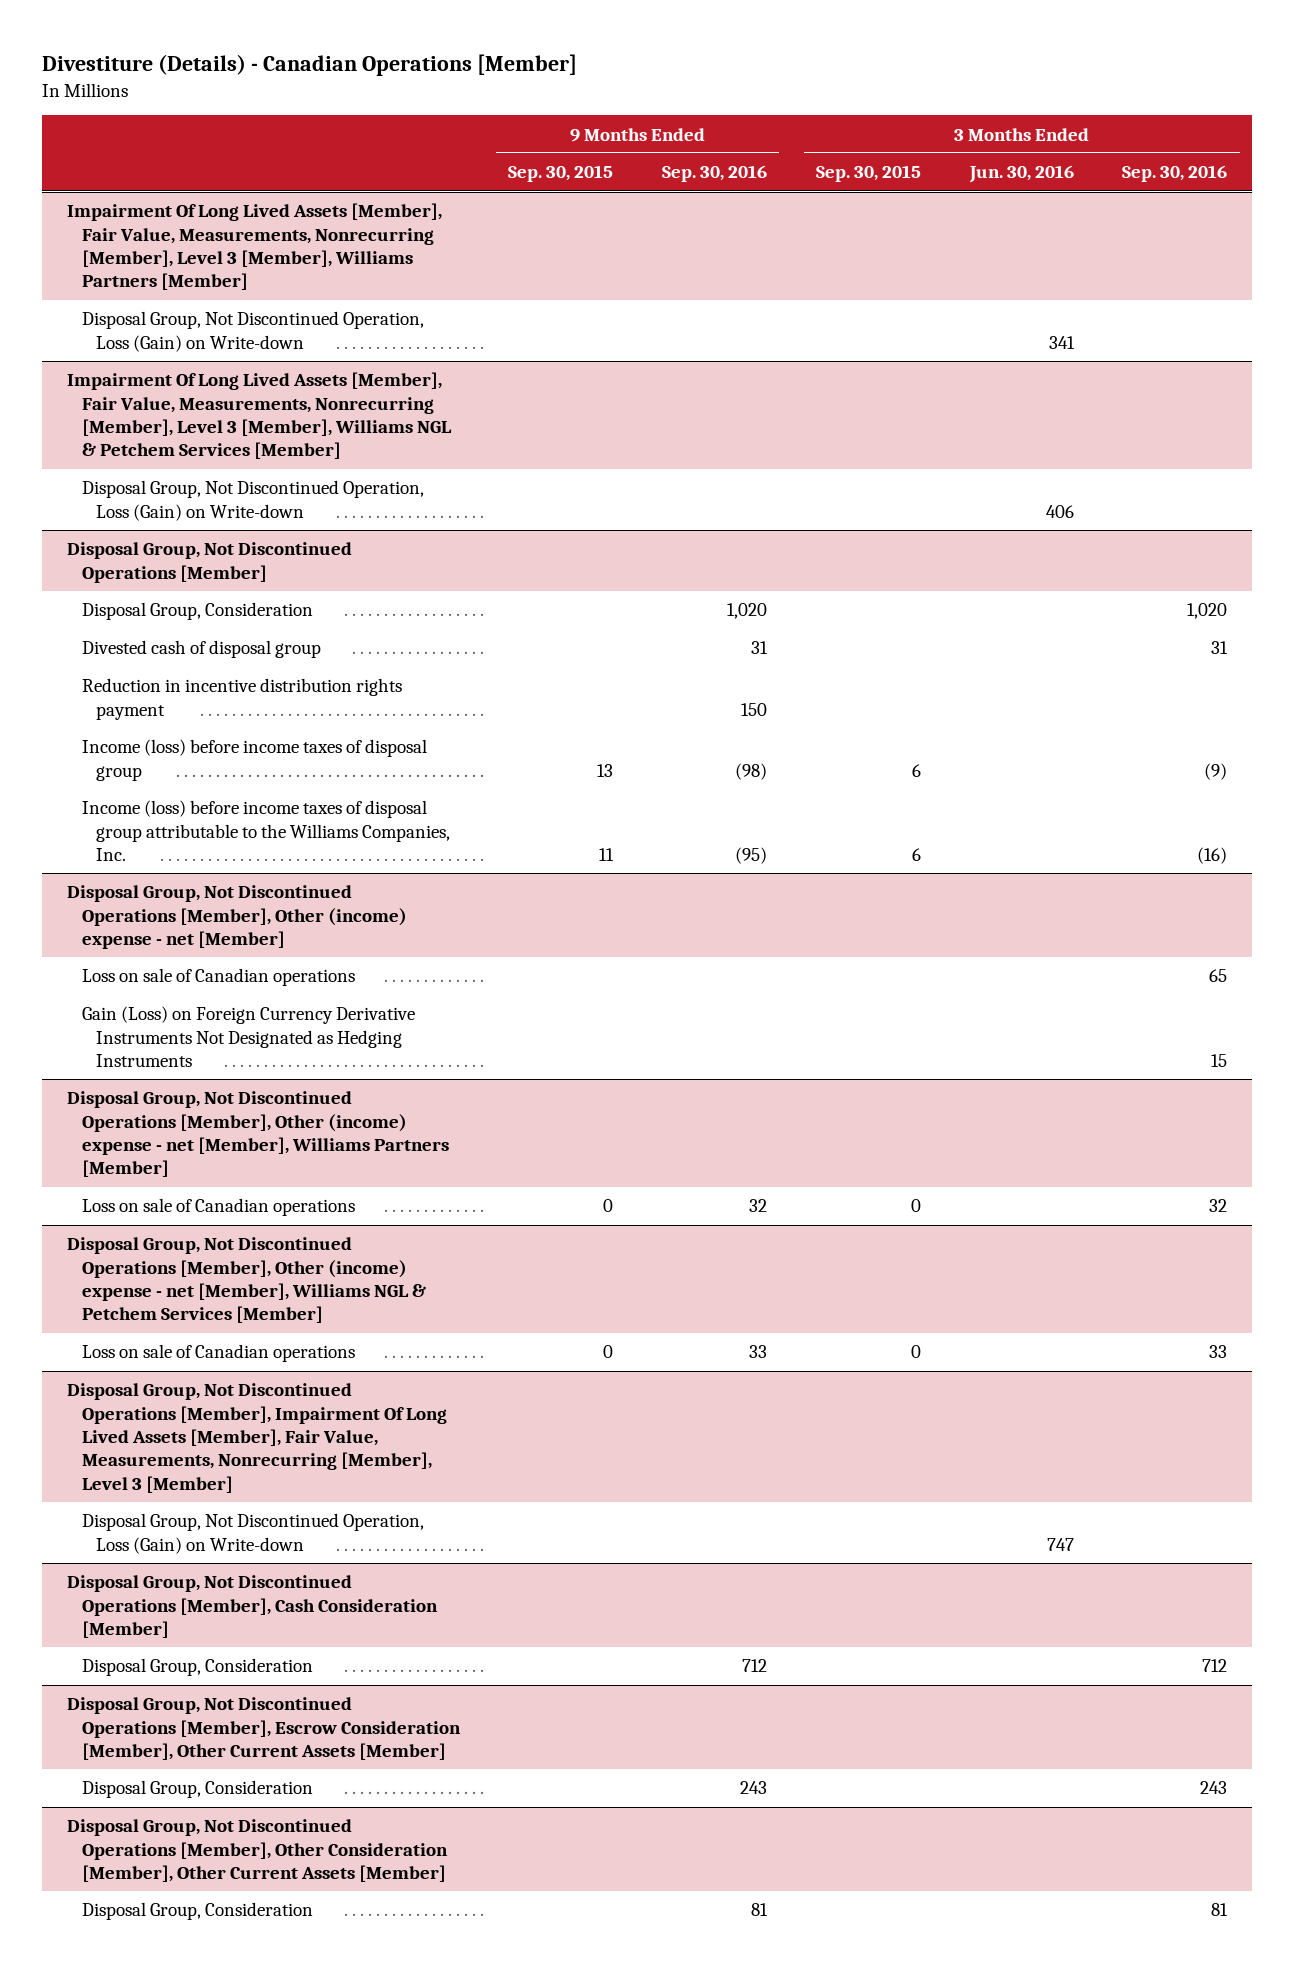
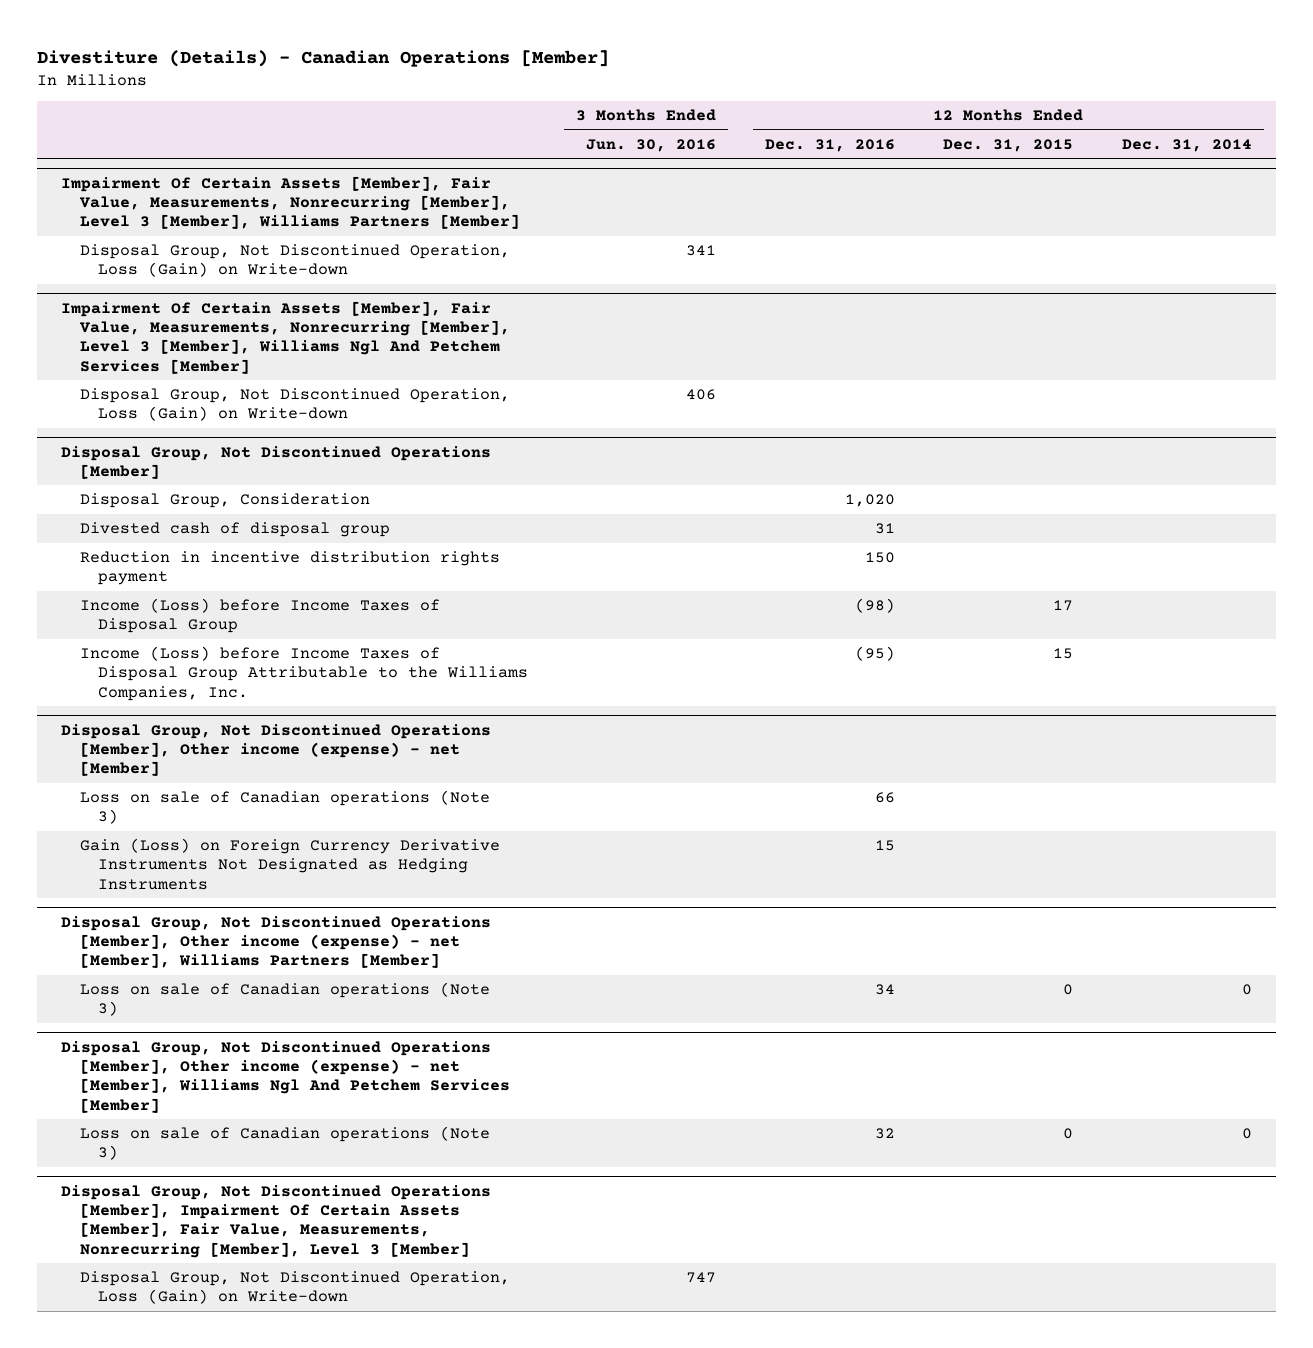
- | 9 Months Ended Sep. 30, 2015 | 9 Months Ended Sep. 30, 2016 | 3 Months Ended Sep. 30, 2015 | 3 Months Ended Jun. 30, 2016 | 3 Months Ended Sep. 30, 2016
+ | 3 Months Ended Jun. 30, 2016 | 12 Months Ended Dec. 31, 2016 | 12 Months Ended Dec. 31, 2015 | 12 Months Ended Dec. 31, 2014
- Impairment Of Long Lived Assets [Member], Fair Value, Measurements, Nonrecurring [Member], Level 3 [Member], Williams Partners [Member]
+ Impairment Of Certain Assets [Member], Fair Value, Measurements, Nonrecurring [Member], Level 3 [Member], Williams Partners [Member]
- Impairment Of Long Lived Assets [Member], Fair Value, Measurements, Nonrecurring [Member], Level 3 [Member], Williams NGL & Petchem Services [Member]
+ Impairment Of Certain Assets [Member], Fair Value, Measurements, Nonrecurring [Member], Level 3 [Member], Williams Ngl And Petchem Services [Member]
@ Disposal Group, Not Discontinued Operations [Member]
- Income (loss) before income taxes of disposal group | 13 | (98) | 6 | | (9)
- Income (loss) before income taxes of disposal group attributable to the Williams Companies, Inc. | 11 | (95) | 6 | | (16)
- Disposal Group, Not Discontinued Operations [Member], Other (income) expense - net [Member]
- Loss on sale of Canadian operations | | | | | 65
@ Disposal Group, Not Discontinued Operations [Member]
+ Income (Loss) before Income Taxes of Disposal Group | | (98) | 17 |
+ Income (Loss) before Income Taxes of Disposal Group Attributable to the Williams Companies, Inc. | | (95) | 15 |
+ Disposal Group, Not Discontinued Operations [Member], Other income (expense) - net [Member]
+ Loss on sale of Canadian operations (Note 3) | | 66 | |
- Disposal Group, Not Discontinued Operations [Member], Other (income) expense - net [Member], Williams Partners [Member]
- Loss on sale of Canadian operations | 0 | 32 | 0 | | 32
- Disposal Group, Not Discontinued Operations [Member], Other (income) expense - net [Member], Williams NGL & Petchem Services [Member]
- Loss on sale of Canadian operations | 0 | 33 | 0 | | 33
- Disposal Group, Not Discontinued Operations [Member], Impairment Of Long Lived Assets [Member], Fair Value, Measurements, Nonrecurring [Member], Level 3 [Member]
+ Disposal Group, Not Discontinued Operations [Member], Other income (expense) - net [Member], Williams Partners [Member]
+ Loss on sale of Canadian operations (Note 3) | | 34 | 0 | 0
+ Disposal Group, Not Discontinued Operations [Member], Other income (expense) - net [Member], Williams Ngl And Petchem Services [Member]
+ Loss on sale of Canadian operations (Note 3) | | 32 | 0 | 0
+ Disposal Group, Not Discontinued Operations [Member], Impairment Of Certain Assets [Member], Fair Value, Measurements, Nonrecurring [Member], Level 3 [Member]
- Disposal Group, Not Discontinued Operations [Member], Cash Consideration [Member]
- Disposal Group, Consideration | | 712 | | | 712
- Disposal Group, Not Discontinued Operations [Member], Escrow Consideration [Member], Other Current Assets [Member]
- Disposal Group, Consideration | | 243 | | | 243
- Disposal Group, Not Discontinued Operations [Member], Other Consideration [Member], Other Current Assets [Member]
- Disposal Group, Consideration | | 81 | | | 81

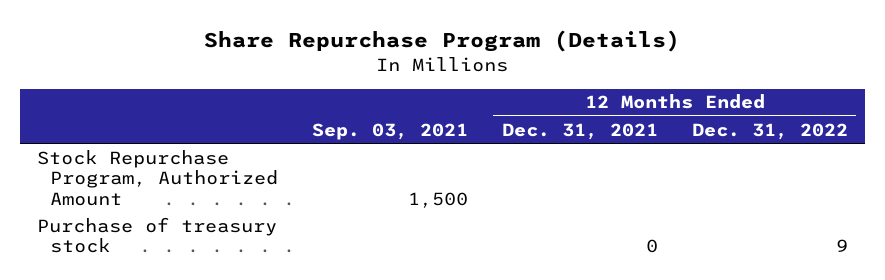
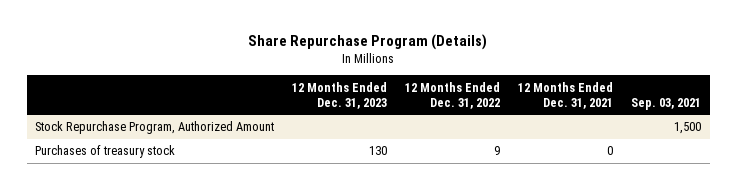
- | Sep. 03, 2021 | 12 Months Ended Dec. 31, 2021 | 12 Months Ended Dec. 31, 2022
+ | 12 Months Ended Dec. 31, 2023 | 12 Months Ended Dec. 31, 2022 | 12 Months Ended Dec. 31, 2021 | Sep. 03, 2021
- Purchase of treasury stock | | 0 | 9
+ Purchases of treasury stock | 130 | 9 | 0 |

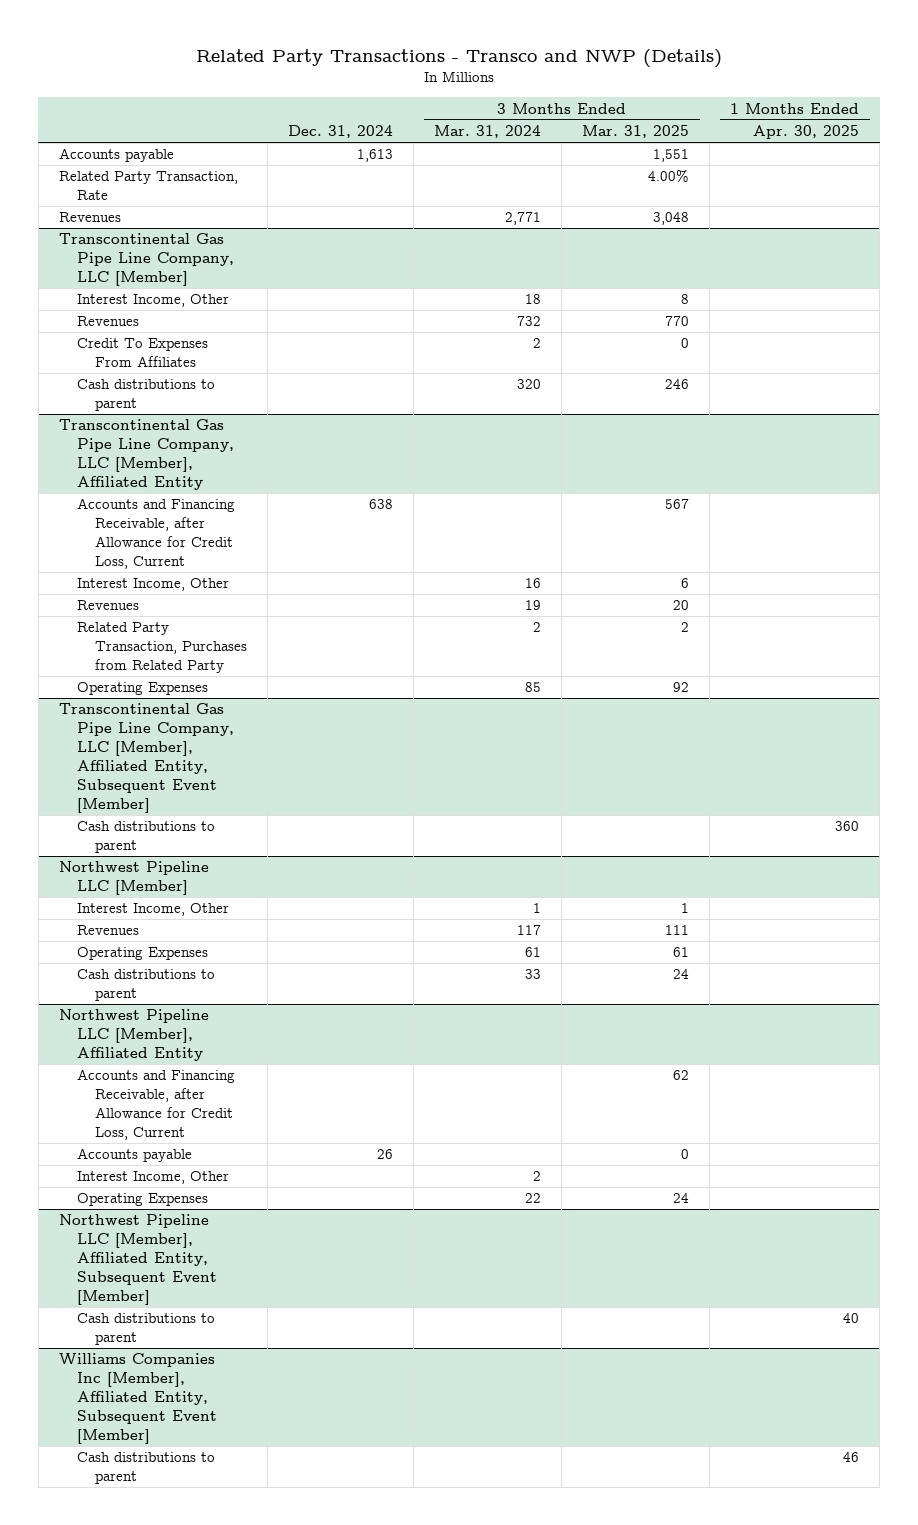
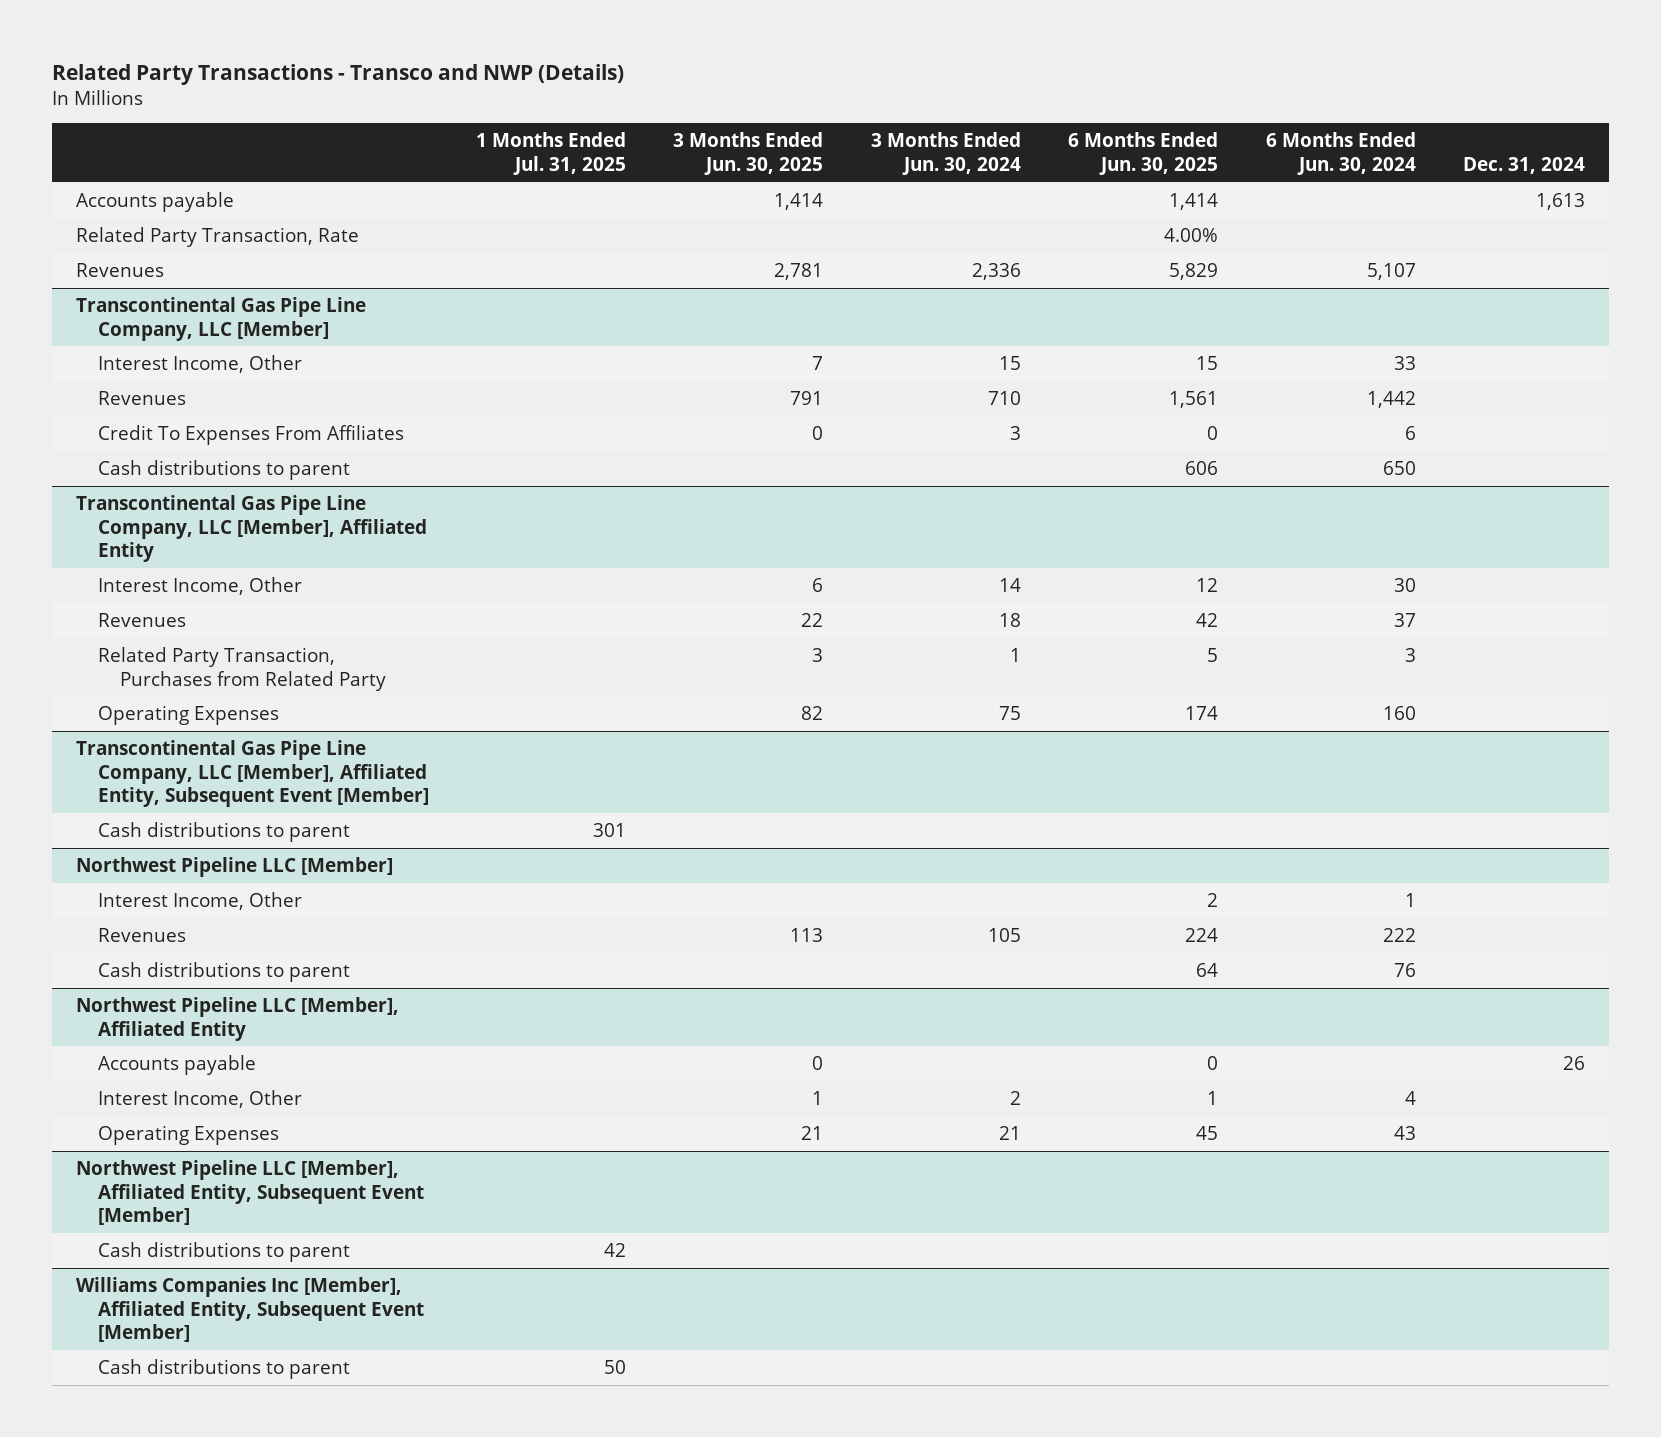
- | Dec. 31, 2024 | 3 Months Ended Mar. 31, 2024 | 3 Months Ended Mar. 31, 2025 | 1 Months Ended Apr. 30, 2025
+ | 1 Months Ended Jul. 31, 2025 | 3 Months Ended Jun. 30, 2025 | 3 Months Ended Jun. 30, 2024 | 6 Months Ended Jun. 30, 2025 | 6 Months Ended Jun. 30, 2024 | Dec. 31, 2024
@ Transcontinental Gas Pipe Line Company, LLC [Member], Affiliated Entity
- Accounts and Financing Receivable, after Allowance for Credit Loss, Current | 638 | | 567 |
@ Northwest Pipeline LLC [Member]
- Operating Expenses | | 61 | 61 |
@ Northwest Pipeline LLC [Member], Affiliated Entity
- Accounts and Financing Receivable, after Allowance for Credit Loss, Current | | | 62 |

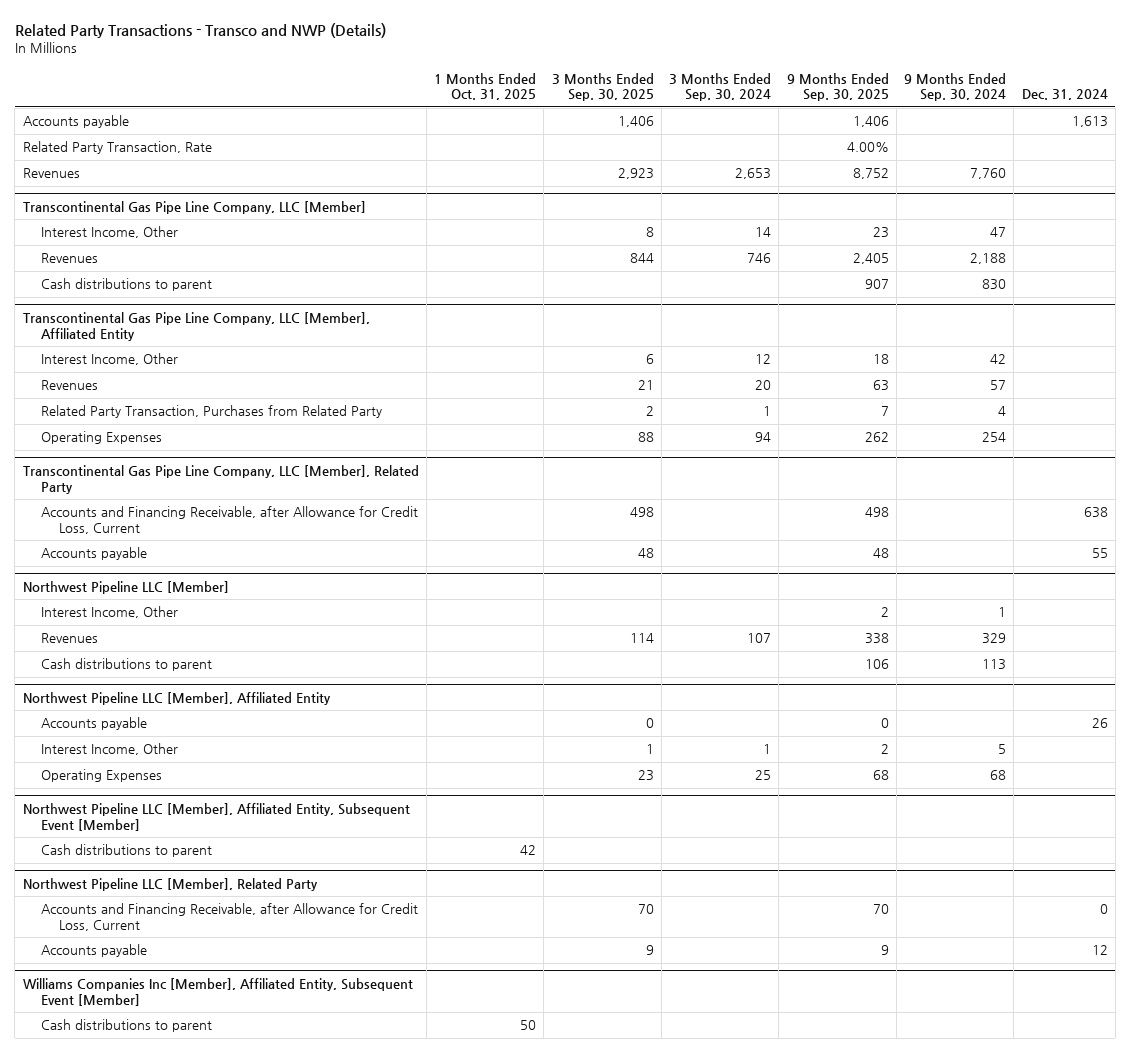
- | 1 Months Ended Jul. 31, 2025 | 3 Months Ended Jun. 30, 2025 | 3 Months Ended Jun. 30, 2024 | 6 Months Ended Jun. 30, 2025 | 6 Months Ended Jun. 30, 2024 | Dec. 31, 2024
+ | 1 Months Ended Oct. 31, 2025 | 3 Months Ended Sep. 30, 2025 | 3 Months Ended Sep. 30, 2024 | 9 Months Ended Sep. 30, 2025 | 9 Months Ended Sep. 30, 2024 | Dec. 31, 2024
@ Transcontinental Gas Pipe Line Company, LLC [Member]
- Credit To Expenses From Affiliates | | 0 | 3 | 0 | 6 |
- Transcontinental Gas Pipe Line Company, LLC [Member], Affiliated Entity, Subsequent Event [Member]
- Cash distributions to parent | 301 | | | | |
+ Transcontinental Gas Pipe Line Company, LLC [Member], Related Party
+ Accounts and Financing Receivable, after Allowance for Credit Loss, Current | | 498 | | 498 | | 638
+ Accounts payable | | 48 | | 48 | | 55
+ Northwest Pipeline LLC [Member], Related Party
+ Accounts and Financing Receivable, after Allowance for Credit Loss, Current | | 70 | | 70 | | 0
+ Accounts payable | | 9 | | 9 | | 12

